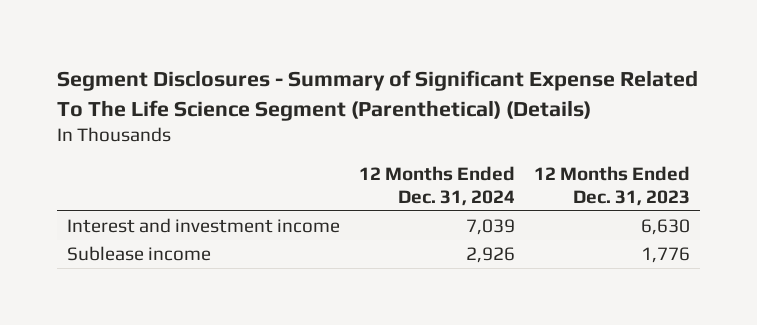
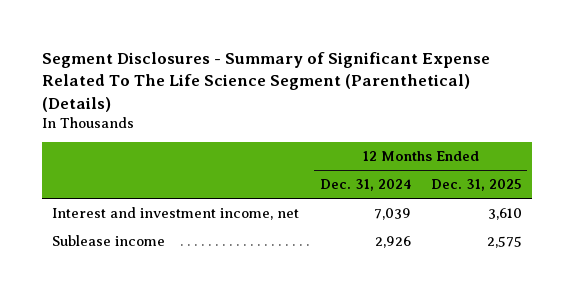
- | 12 Months Ended Dec. 31, 2024 | 12 Months Ended Dec. 31, 2023
+ | 12 Months Ended Dec. 31, 2024 | 12 Months Ended Dec. 31, 2025
- Interest and investment income | 7,039 | 6,630
+ Interest and investment income, net | 7,039 | 3,610

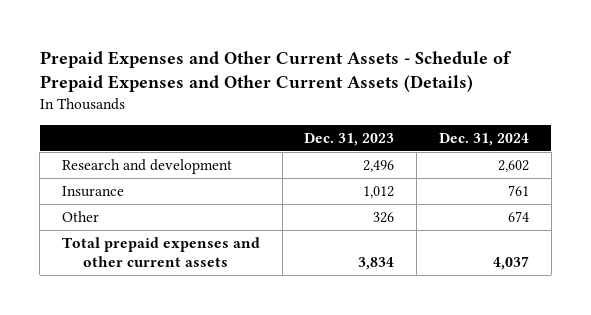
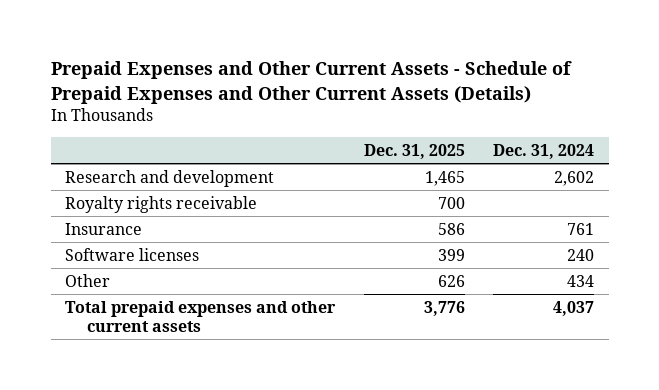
- | Dec. 31, 2023 | Dec. 31, 2024
+ | Dec. 31, 2025 | Dec. 31, 2024
+ Royalty rights receivable | 700 |
- Other | 326 | 674
+ Software licenses | 399 | 240
+ Other | 626 | 434

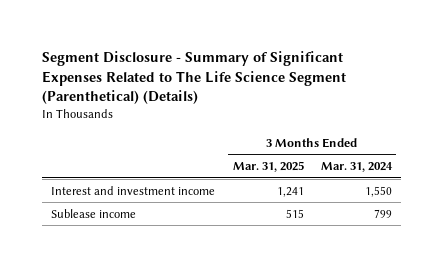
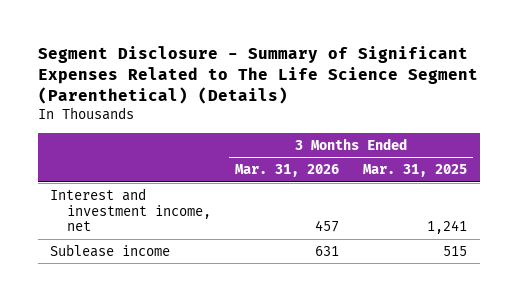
- | 3 Months Ended Mar. 31, 2025 | 3 Months Ended Mar. 31, 2024
+ | 3 Months Ended Mar. 31, 2026 | 3 Months Ended Mar. 31, 2025
- Interest and investment income | 1,241 | 1,550
+ Interest and investment income, net | 457 | 1,241

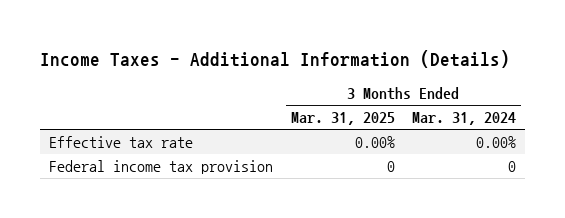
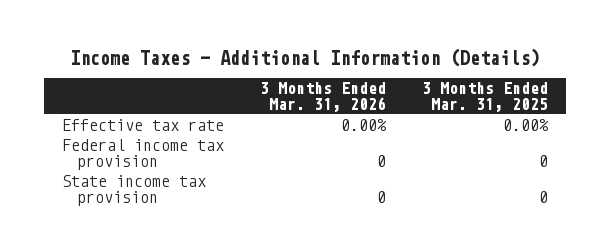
- | 3 Months Ended Mar. 31, 2025 | 3 Months Ended Mar. 31, 2024
+ | 3 Months Ended Mar. 31, 2026 | 3 Months Ended Mar. 31, 2025
+ State income tax provision | 0 | 0

